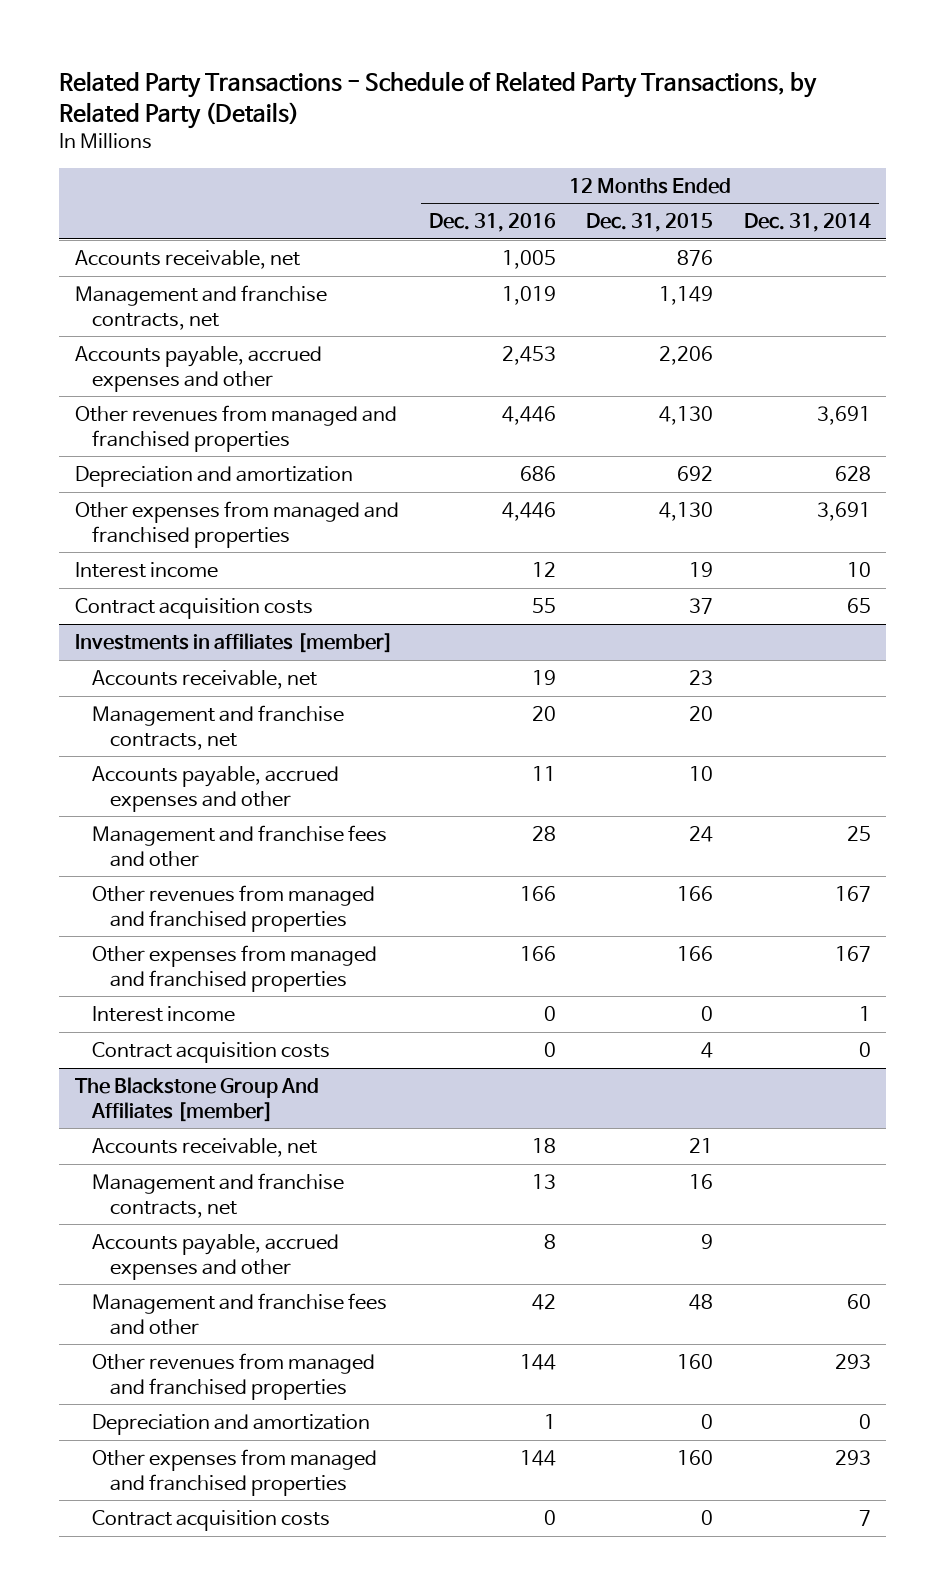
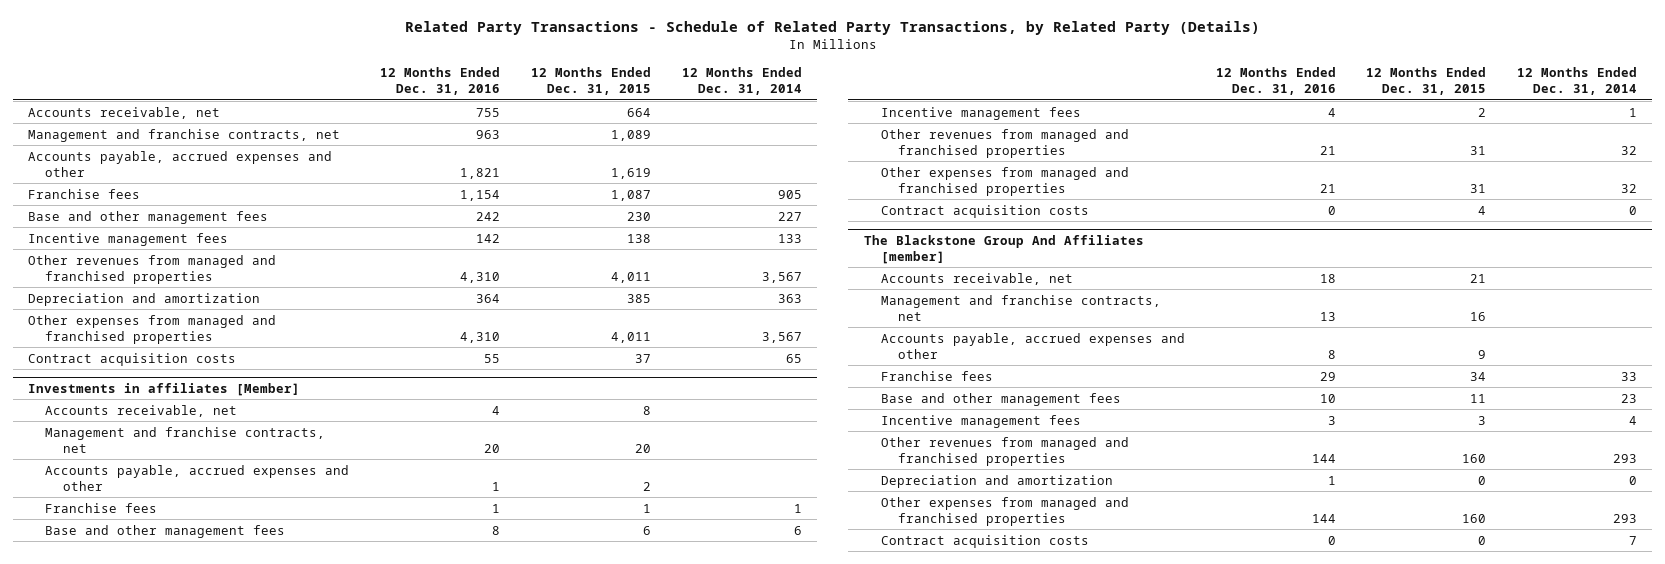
- Accounts receivable, net | 1,005 | 876 |
- Management and franchise contracts, net | 1,019 | 1,149 |
- Accounts payable, accrued expenses and other | 2,453 | 2,206 |
- Other revenues from managed and franchised properties | 4,446 | 4,130 | 3,691
- Depreciation and amortization | 686 | 692 | 628
- Other expenses from managed and franchised properties | 4,446 | 4,130 | 3,691
- Interest income | 12 | 19 | 10
+ Accounts receivable, net | 755 | 664 |
+ Management and franchise contracts, net | 963 | 1,089 |
+ Accounts payable, accrued expenses and other | 1,821 | 1,619 |
+ Franchise fees | 1,154 | 1,087 | 905
+ Base and other management fees | 242 | 230 | 227
+ Incentive management fees | 142 | 138 | 133
+ Other revenues from managed and franchised properties | 4,310 | 4,011 | 3,567
+ Depreciation and amortization | 364 | 385 | 363
+ Other expenses from managed and franchised properties | 4,310 | 4,011 | 3,567
- Investments in affiliates [member]
- Accounts receivable, net | 19 | 23 |
+ Investments in affiliates [Member]
+ Accounts receivable, net | 4 | 8 |
- Accounts payable, accrued expenses and other | 11 | 10 |
- Management and franchise fees and other | 28 | 24 | 25
- Other revenues from managed and franchised properties | 166 | 166 | 167
- Other expenses from managed and franchised properties | 166 | 166 | 167
- Interest income | 0 | 0 | 1
+ Accounts payable, accrued expenses and other | 1 | 2 |
+ Franchise fees | 1 | 1 | 1
+ Base and other management fees | 8 | 6 | 6
+ Incentive management fees | 4 | 2 | 1
+ Other revenues from managed and franchised properties | 21 | 31 | 32
+ Other expenses from managed and franchised properties | 21 | 31 | 32
@ The Blackstone Group And Affiliates [member]
- Management and franchise fees and other | 42 | 48 | 60
+ Franchise fees | 29 | 34 | 33
+ Base and other management fees | 10 | 11 | 23
+ Incentive management fees | 3 | 3 | 4

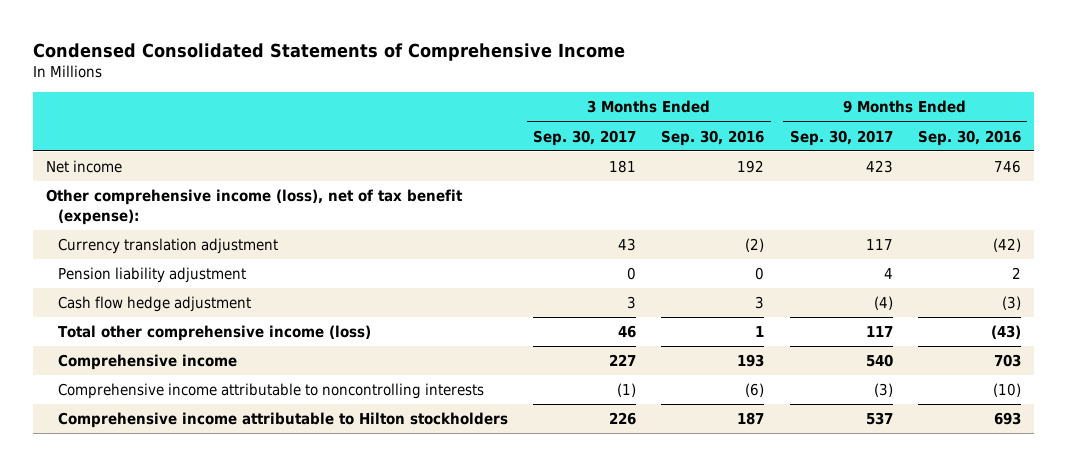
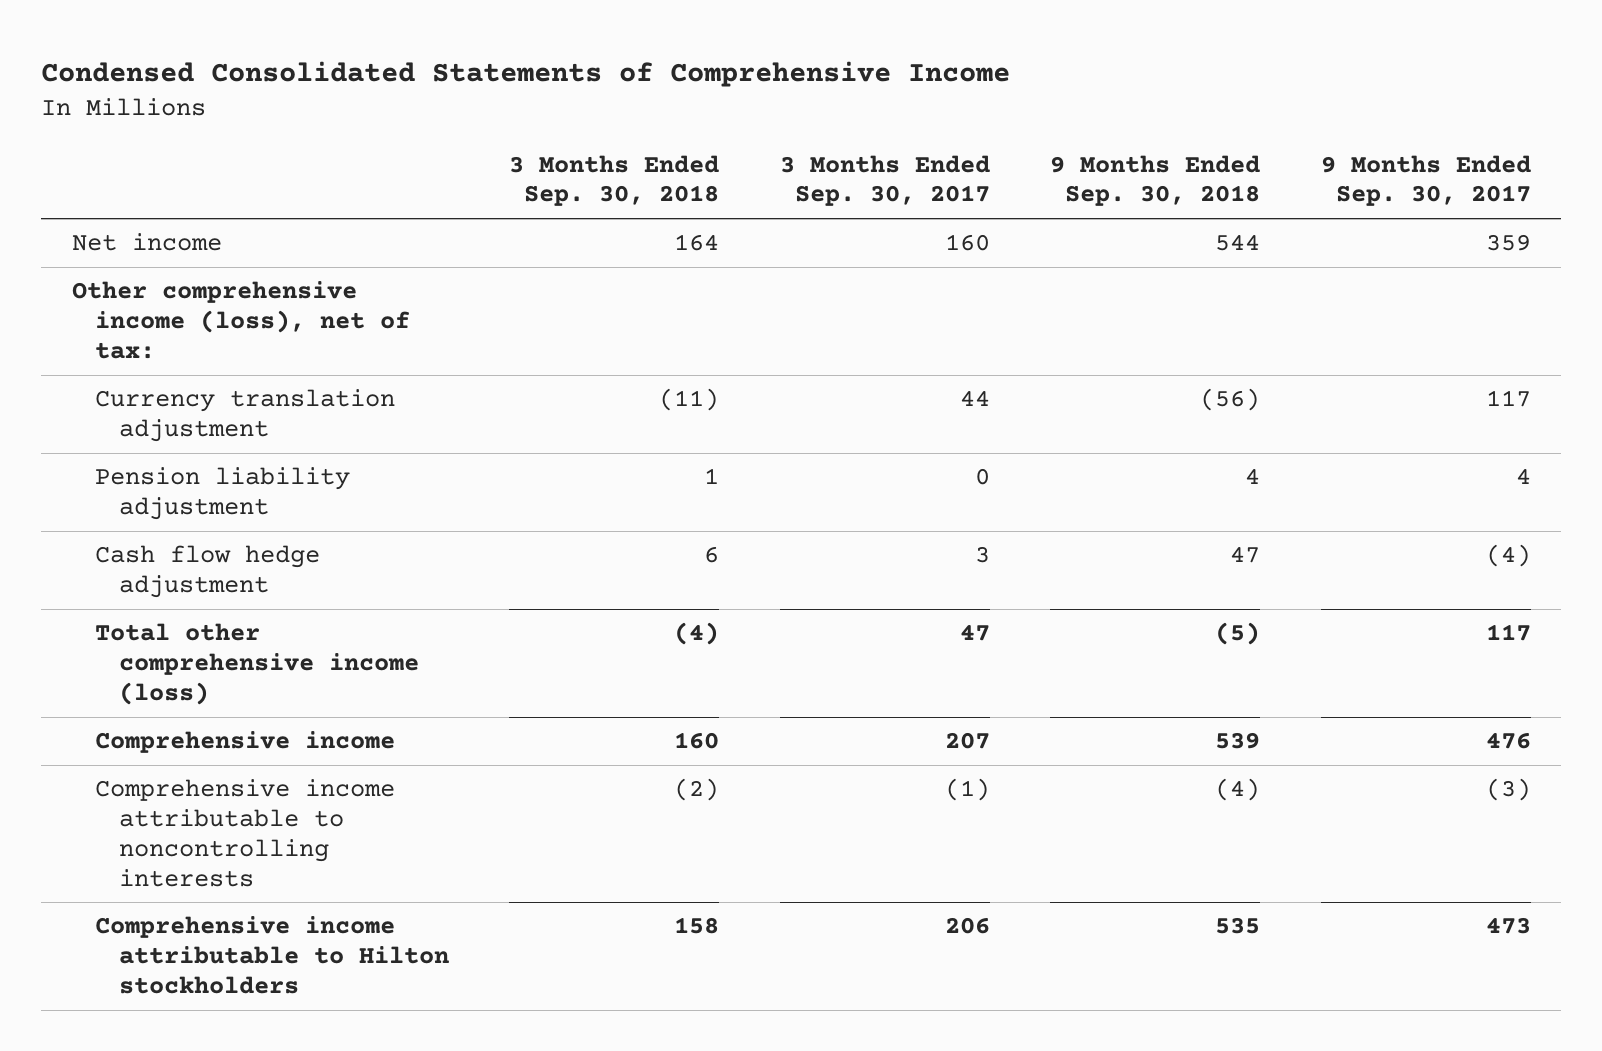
- | 3 Months Ended Sep. 30, 2017 | 3 Months Ended Sep. 30, 2016 | 9 Months Ended Sep. 30, 2017 | 9 Months Ended Sep. 30, 2016
+ | 3 Months Ended Sep. 30, 2018 | 3 Months Ended Sep. 30, 2017 | 9 Months Ended Sep. 30, 2018 | 9 Months Ended Sep. 30, 2017
- Net income | 181 | 192 | 423 | 746
- Other comprehensive income (loss), net of tax benefit (expense):
- Currency translation adjustment | 43 | (2) | 117 | (42)
+ Net income | 164 | 160 | 544 | 359
+ Other comprehensive income (loss), net of tax:
+ Currency translation adjustment | (11) | 44 | (56) | 117
- Total other comprehensive income (loss) | 46 | 1 | 117 | (43)
- Comprehensive income | 227 | 193 | 540 | 703
+ Total other comprehensive income (loss) | (4) | 47 | (5) | 117
+ Comprehensive income | 160 | 207 | 539 | 476
- Comprehensive income attributable to Hilton stockholders | 226 | 187 | 537 | 693
+ Comprehensive income attributable to Hilton stockholders | 158 | 206 | 535 | 473

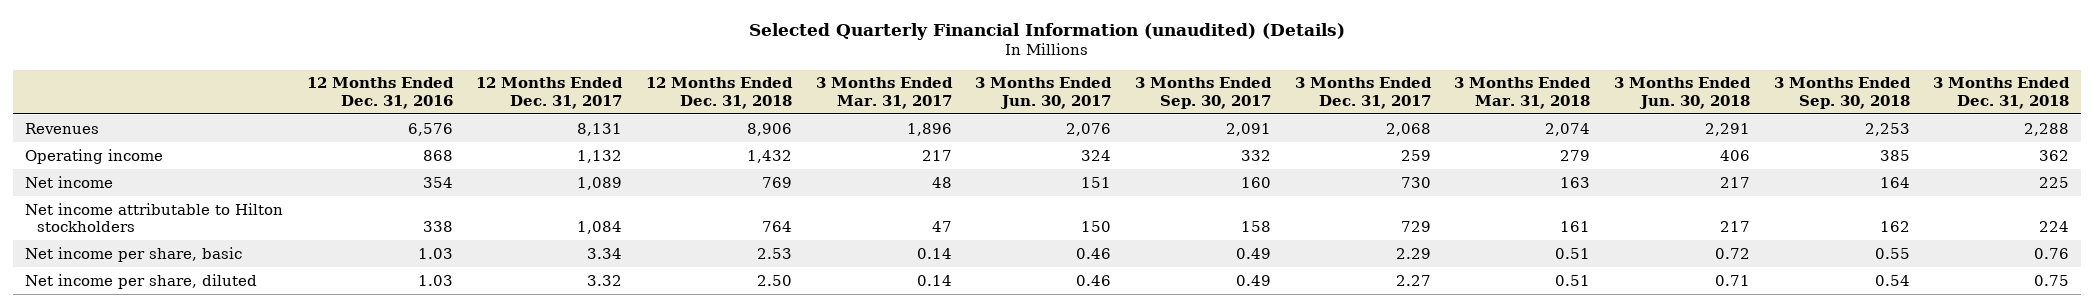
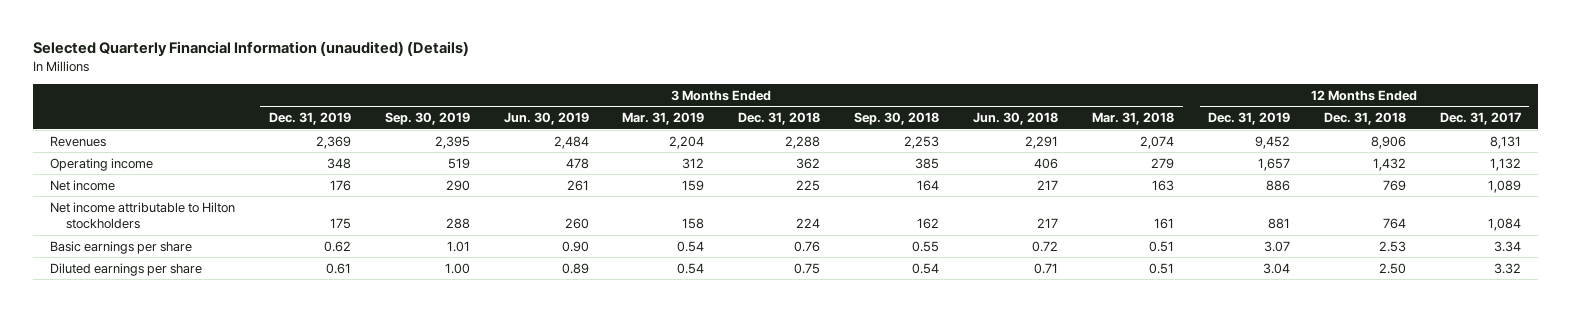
- | 12 Months Ended Dec. 31, 2016 | 12 Months Ended Dec. 31, 2017 | 12 Months Ended Dec. 31, 2018 | 3 Months Ended Mar. 31, 2017 | 3 Months Ended Jun. 30, 2017 | 3 Months Ended Sep. 30, 2017 | 3 Months Ended Dec. 31, 2017 | 3 Months Ended Mar. 31, 2018 | 3 Months Ended Jun. 30, 2018 | 3 Months Ended Sep. 30, 2018 | 3 Months Ended Dec. 31, 2018
+ | 3 Months Ended Dec. 31, 2019 | 3 Months Ended Sep. 30, 2019 | 3 Months Ended Jun. 30, 2019 | 3 Months Ended Mar. 31, 2019 | 3 Months Ended Dec. 31, 2018 | 3 Months Ended Sep. 30, 2018 | 3 Months Ended Jun. 30, 2018 | 3 Months Ended Mar. 31, 2018 | 12 Months Ended Dec. 31, 2019 | 12 Months Ended Dec. 31, 2018 | 12 Months Ended Dec. 31, 2017
- Net income per share, basic | 1.03 | 3.34 | 2.53 | 0.14 | 0.46 | 0.49 | 2.29 | 0.51 | 0.72 | 0.55 | 0.76
- Net income per share, diluted | 1.03 | 3.32 | 2.50 | 0.14 | 0.46 | 0.49 | 2.27 | 0.51 | 0.71 | 0.54 | 0.75
+ Basic earnings per share | 0.62 | 1.01 | 0.90 | 0.54 | 0.76 | 0.55 | 0.72 | 0.51 | 3.07 | 2.53 | 3.34
+ Diluted earnings per share | 0.61 | 1.00 | 0.89 | 0.54 | 0.75 | 0.54 | 0.71 | 0.51 | 3.04 | 2.50 | 3.32

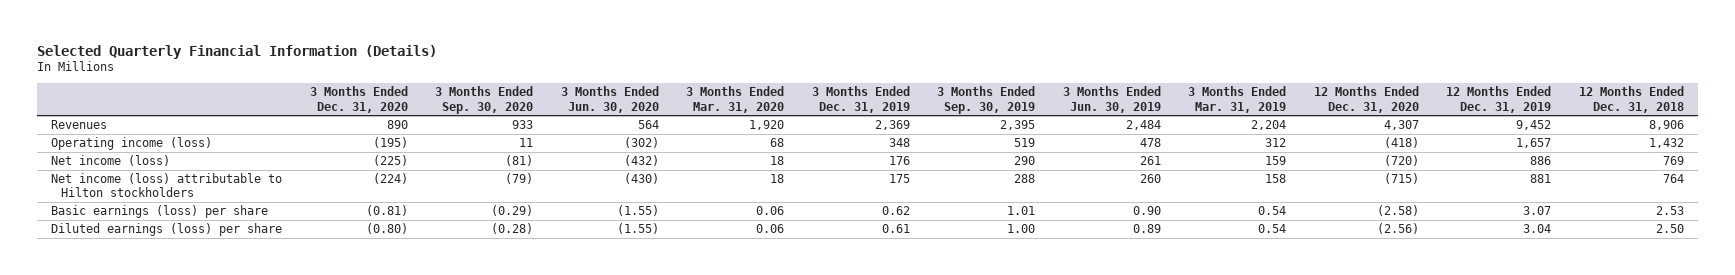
- Selected Quarterly Financial Information (unaudited) (Details)
+ Selected Quarterly Financial Information (Details)
- | 3 Months Ended Dec. 31, 2019 | 3 Months Ended Sep. 30, 2019 | 3 Months Ended Jun. 30, 2019 | 3 Months Ended Mar. 31, 2019 | 3 Months Ended Dec. 31, 2018 | 3 Months Ended Sep. 30, 2018 | 3 Months Ended Jun. 30, 2018 | 3 Months Ended Mar. 31, 2018 | 12 Months Ended Dec. 31, 2019 | 12 Months Ended Dec. 31, 2018 | 12 Months Ended Dec. 31, 2017
+ | 3 Months Ended Dec. 31, 2020 | 3 Months Ended Sep. 30, 2020 | 3 Months Ended Jun. 30, 2020 | 3 Months Ended Mar. 31, 2020 | 3 Months Ended Dec. 31, 2019 | 3 Months Ended Sep. 30, 2019 | 3 Months Ended Jun. 30, 2019 | 3 Months Ended Mar. 31, 2019 | 12 Months Ended Dec. 31, 2020 | 12 Months Ended Dec. 31, 2019 | 12 Months Ended Dec. 31, 2018
- Operating income | 348 | 519 | 478 | 312 | 362 | 385 | 406 | 279 | 1,657 | 1,432 | 1,132
- Net income | 176 | 290 | 261 | 159 | 225 | 164 | 217 | 163 | 886 | 769 | 1,089
- Net income attributable to Hilton stockholders | 175 | 288 | 260 | 158 | 224 | 162 | 217 | 161 | 881 | 764 | 1,084
- Basic earnings per share | 0.62 | 1.01 | 0.90 | 0.54 | 0.76 | 0.55 | 0.72 | 0.51 | 3.07 | 2.53 | 3.34
- Diluted earnings per share | 0.61 | 1.00 | 0.89 | 0.54 | 0.75 | 0.54 | 0.71 | 0.51 | 3.04 | 2.50 | 3.32
+ Operating income (loss) | (195) | 11 | (302) | 68 | 348 | 519 | 478 | 312 | (418) | 1,657 | 1,432
+ Net income (loss) | (225) | (81) | (432) | 18 | 176 | 290 | 261 | 159 | (720) | 886 | 769
+ Net income (loss) attributable to Hilton stockholders | (224) | (79) | (430) | 18 | 175 | 288 | 260 | 158 | (715) | 881 | 764
+ Basic earnings (loss) per share | (0.81) | (0.29) | (1.55) | 0.06 | 0.62 | 1.01 | 0.90 | 0.54 | (2.58) | 3.07 | 2.53
+ Diluted earnings (loss) per share | (0.80) | (0.28) | (1.55) | 0.06 | 0.61 | 1.00 | 0.89 | 0.54 | (2.56) | 3.04 | 2.50

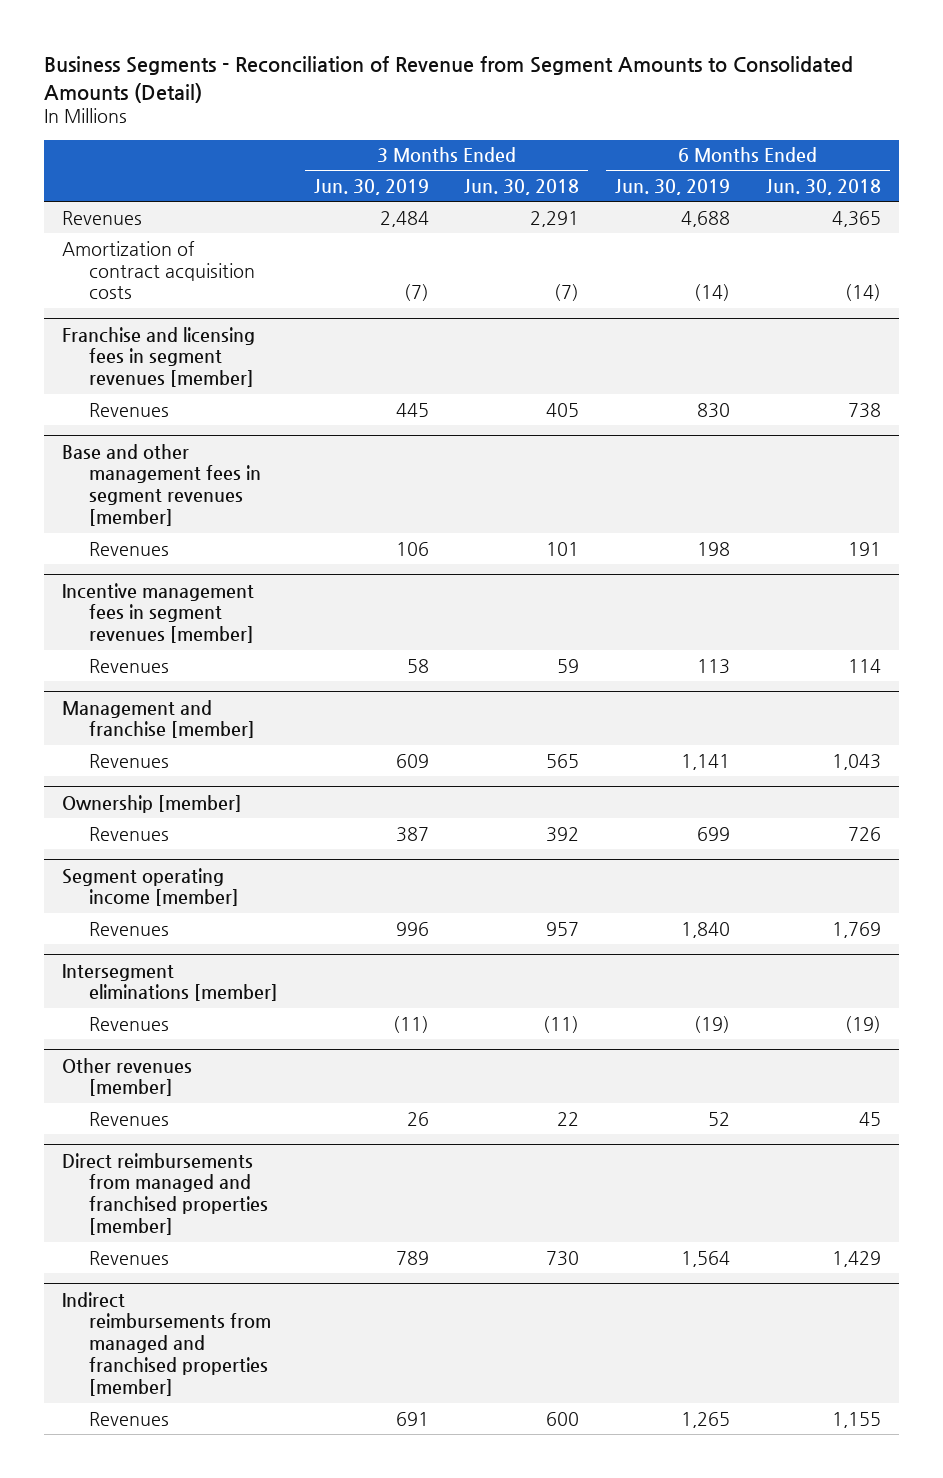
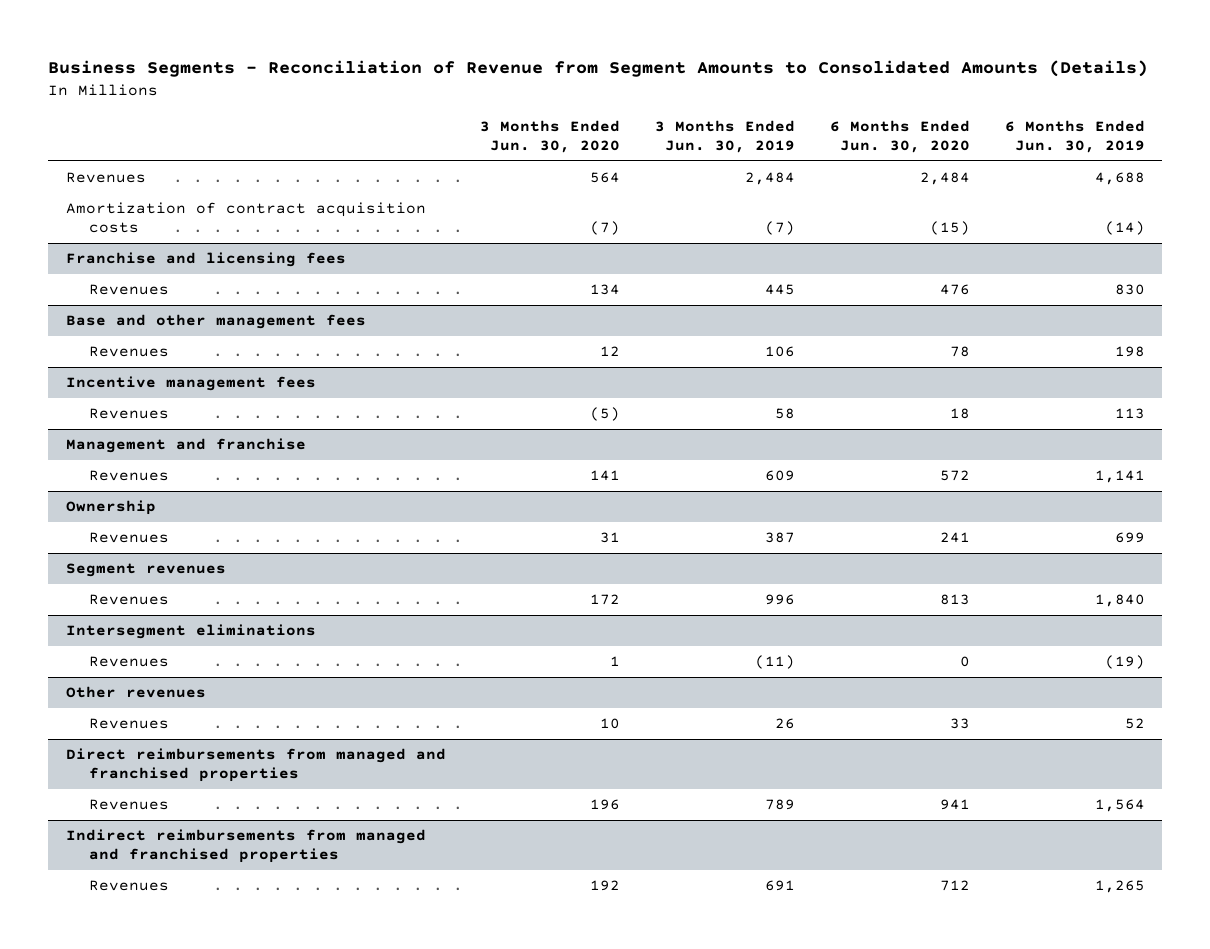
- Business Segments - Reconciliation of Revenue from Segment Amounts to Consolidated Amounts (Detail)
+ Business Segments - Reconciliation of Revenue from Segment Amounts to Consolidated Amounts (Details)
- | 3 Months Ended Jun. 30, 2019 | 3 Months Ended Jun. 30, 2018 | 6 Months Ended Jun. 30, 2019 | 6 Months Ended Jun. 30, 2018
+ | 3 Months Ended Jun. 30, 2020 | 3 Months Ended Jun. 30, 2019 | 6 Months Ended Jun. 30, 2020 | 6 Months Ended Jun. 30, 2019
- Franchise and licensing fees in segment revenues [member]
+ Franchise and licensing fees
- Base and other management fees in segment revenues [member]
+ Base and other management fees
- Incentive management fees in segment revenues [member]
+ Incentive management fees
- Management and franchise [member]
+ Management and franchise
- Ownership [member]
+ Ownership
- Segment operating income [member]
+ Segment revenues
- Intersegment eliminations [member]
+ Intersegment eliminations
- Other revenues [member]
+ Other revenues
- Direct reimbursements from managed and franchised properties [member]
+ Direct reimbursements from managed and franchised properties
- Indirect reimbursements from managed and franchised properties [member]
+ Indirect reimbursements from managed and franchised properties

